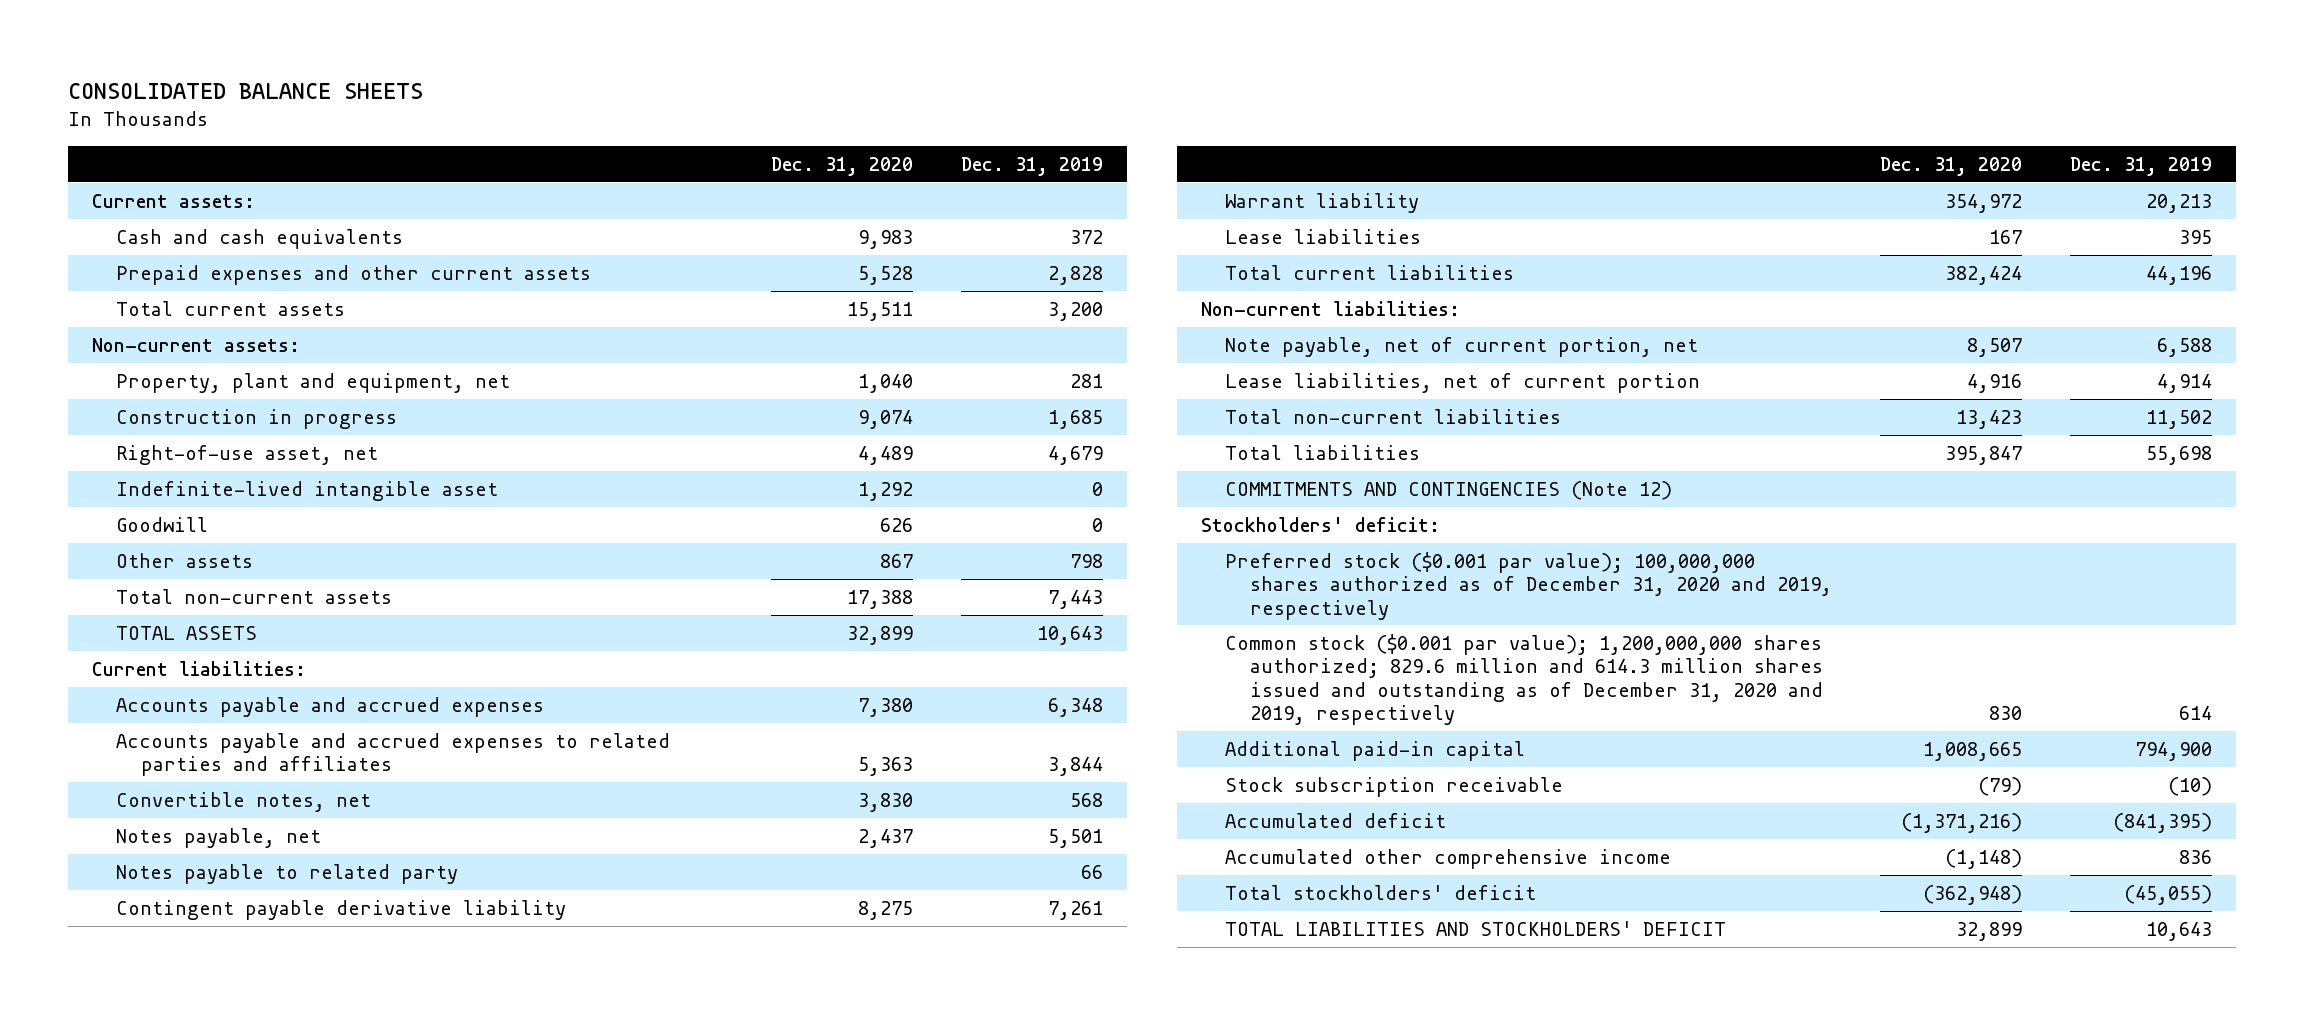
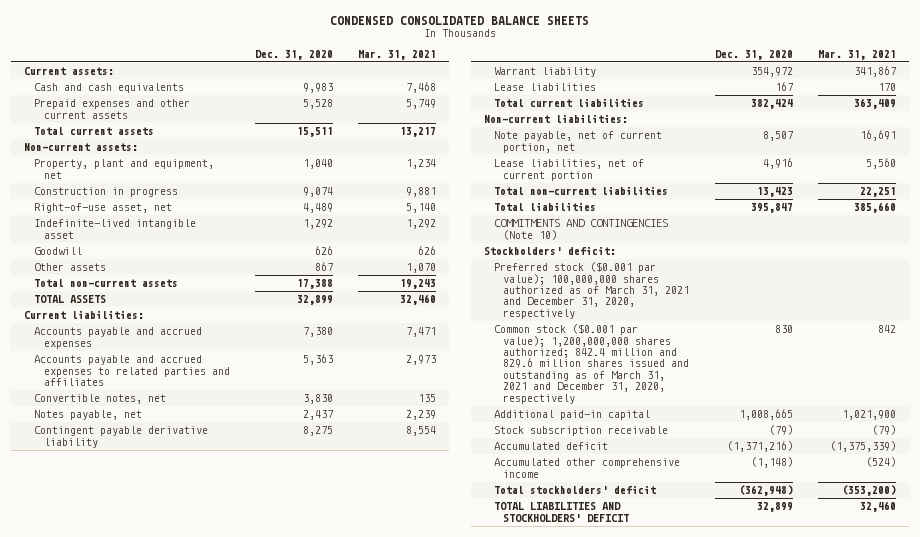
- CONSOLIDATED BALANCE SHEETS
+ CONDENSED CONSOLIDATED BALANCE SHEETS
- | Dec. 31, 2020 | Dec. 31, 2019
+ | Dec. 31, 2020 | Mar. 31, 2021
- Notes payable to related party | | 66
- COMMITMENTS AND CONTINGENCIES (Note 12)
+ COMMITMENTS AND CONTINGENCIES (Note 10)
- Preferred stock ($0.001 par value); 100,000,000 shares authorized as of December 31, 2020 and 2019, respectively
- Common stock ($0.001 par value); 1,200,000,000 shares authorized; 829.6 million and 614.3 million shares issued and outstanding as of December 31, 2020 and 2019, respectively | 830 | 614
+ Preferred stock ($0.001 par value); 100,000,000 shares authorized as of March 31, 2021 and December 31, 2020, respectively
+ Common stock ($0.001 par value); 1,200,000,000 shares authorized; 842.4 million and 829.6 million shares issued and outstanding as of March 31, 2021 and December 31, 2020, respectively | 830 | 842

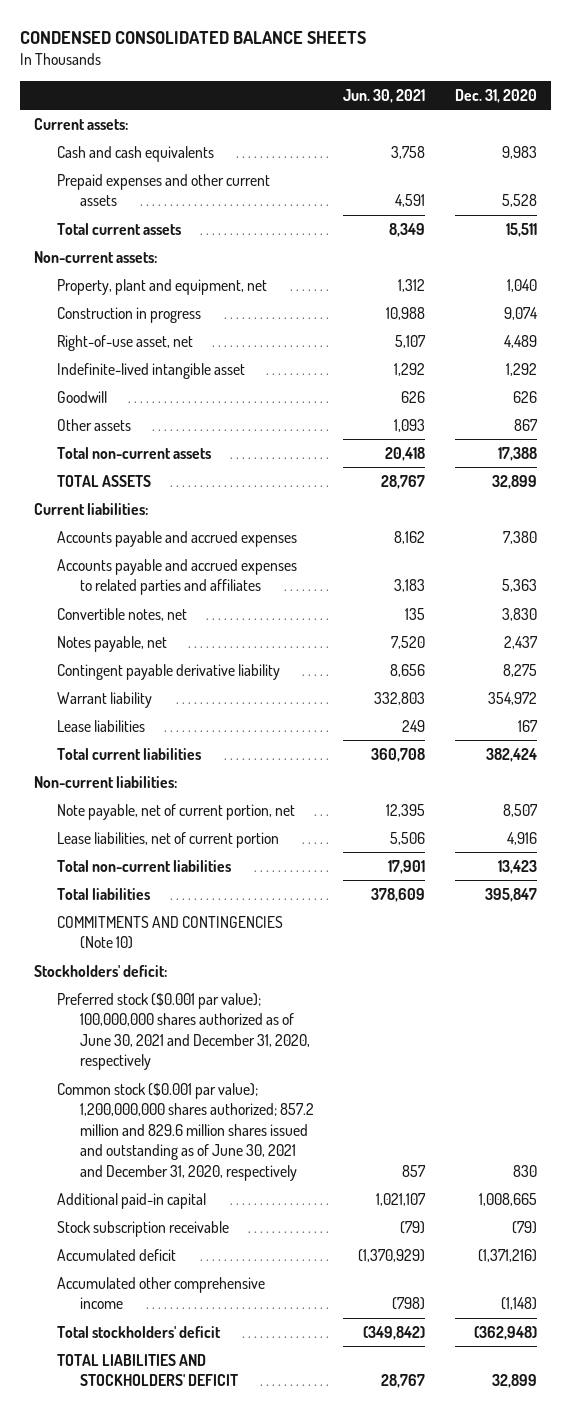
- | Dec. 31, 2020 | Mar. 31, 2021
+ | Jun. 30, 2021 | Dec. 31, 2020
- Preferred stock ($0.001 par value); 100,000,000 shares authorized as of March 31, 2021 and December 31, 2020, respectively
- Common stock ($0.001 par value); 1,200,000,000 shares authorized; 842.4 million and 829.6 million shares issued and outstanding as of March 31, 2021 and December 31, 2020, respectively | 830 | 842
+ Preferred stock ($0.001 par value); 100,000,000 shares authorized as of June 30, 2021 and December 31, 2020, respectively
+ Common stock ($0.001 par value); 1,200,000,000 shares authorized; 857.2 million and 829.6 million shares issued and outstanding as of June 30, 2021 and December 31, 2020, respectively | 857 | 830

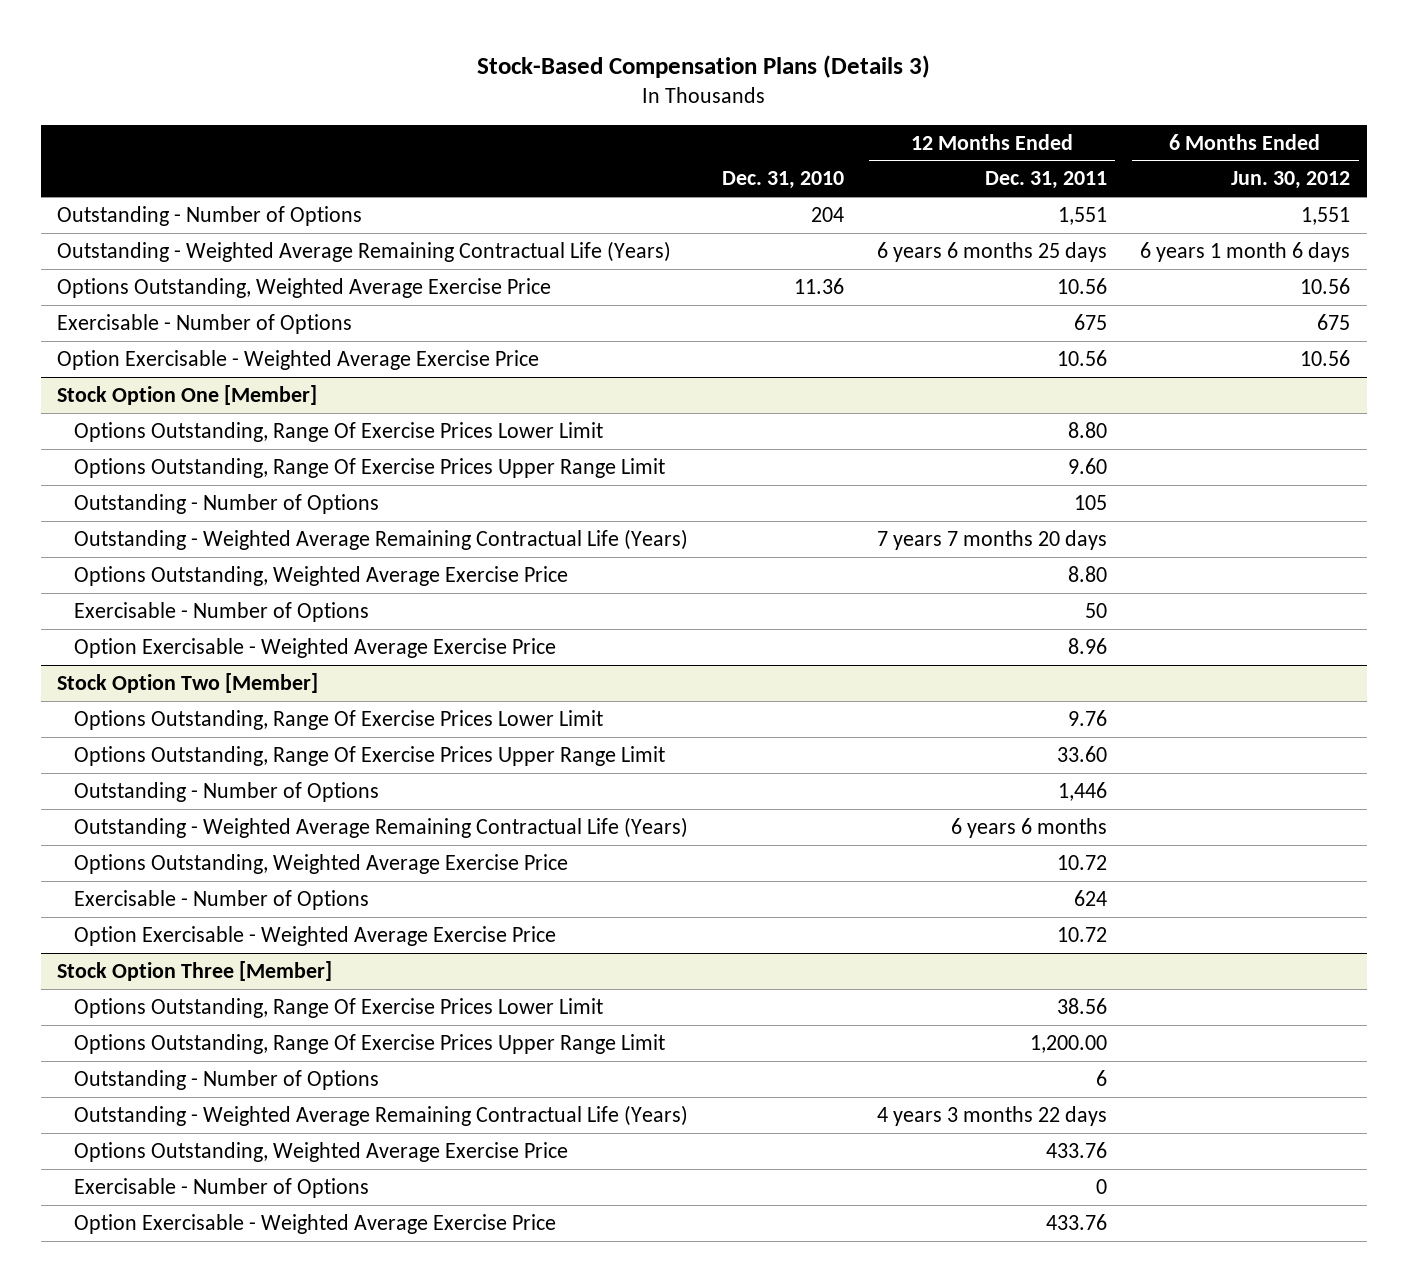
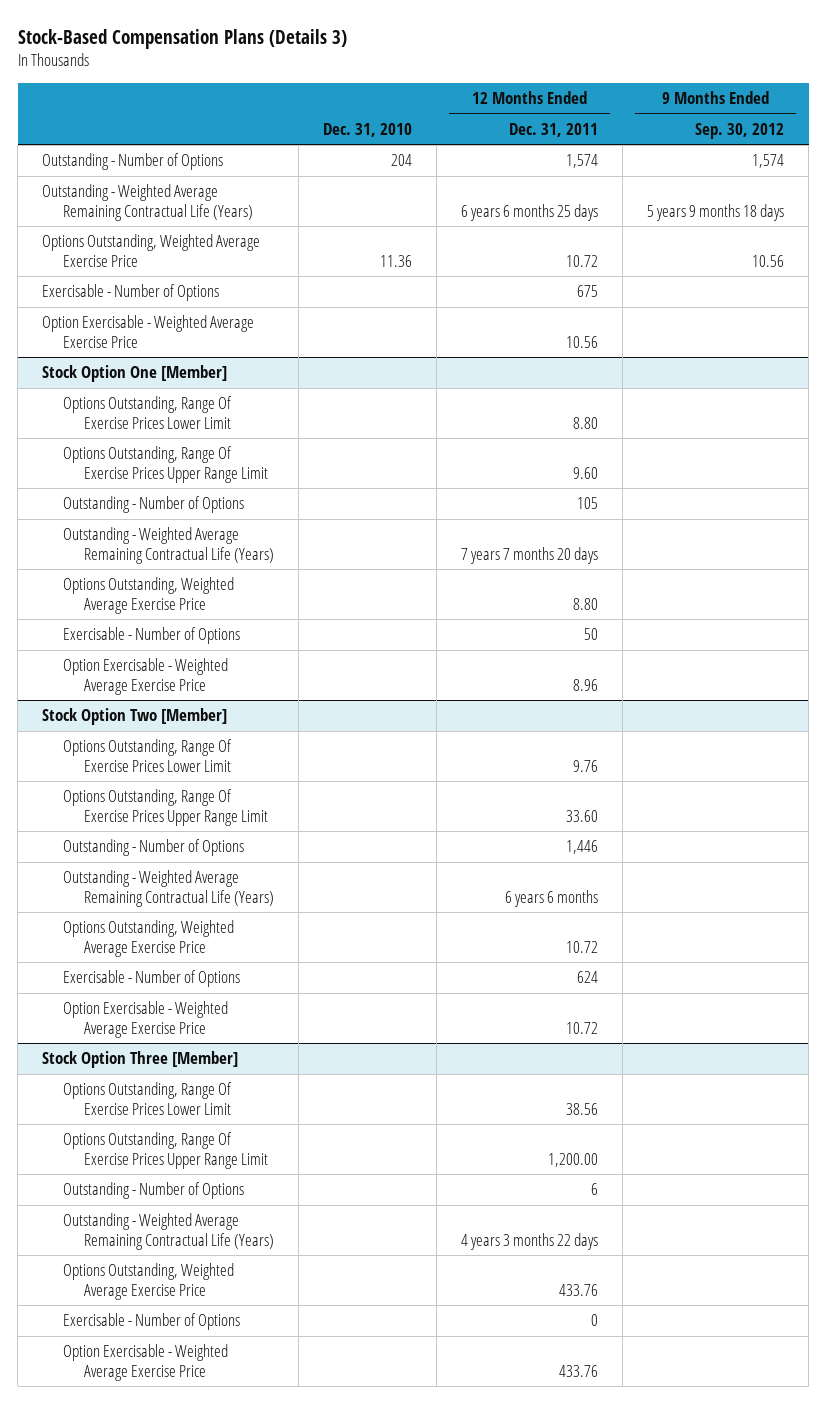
- | Dec. 31, 2010 | 12 Months Ended Dec. 31, 2011 | 6 Months Ended Jun. 30, 2012
+ | Dec. 31, 2010 | 12 Months Ended Dec. 31, 2011 | 9 Months Ended Sep. 30, 2012
- Outstanding - Number of Options | 204 | 1,551 | 1,551
+ Outstanding - Number of Options | 204 | 1,574 | 1,574
- Options Outstanding, Weighted Average Exercise Price | 11.36 | 10.56 | 10.56
+ Options Outstanding, Weighted Average Exercise Price | 11.36 | 10.72 | 10.56

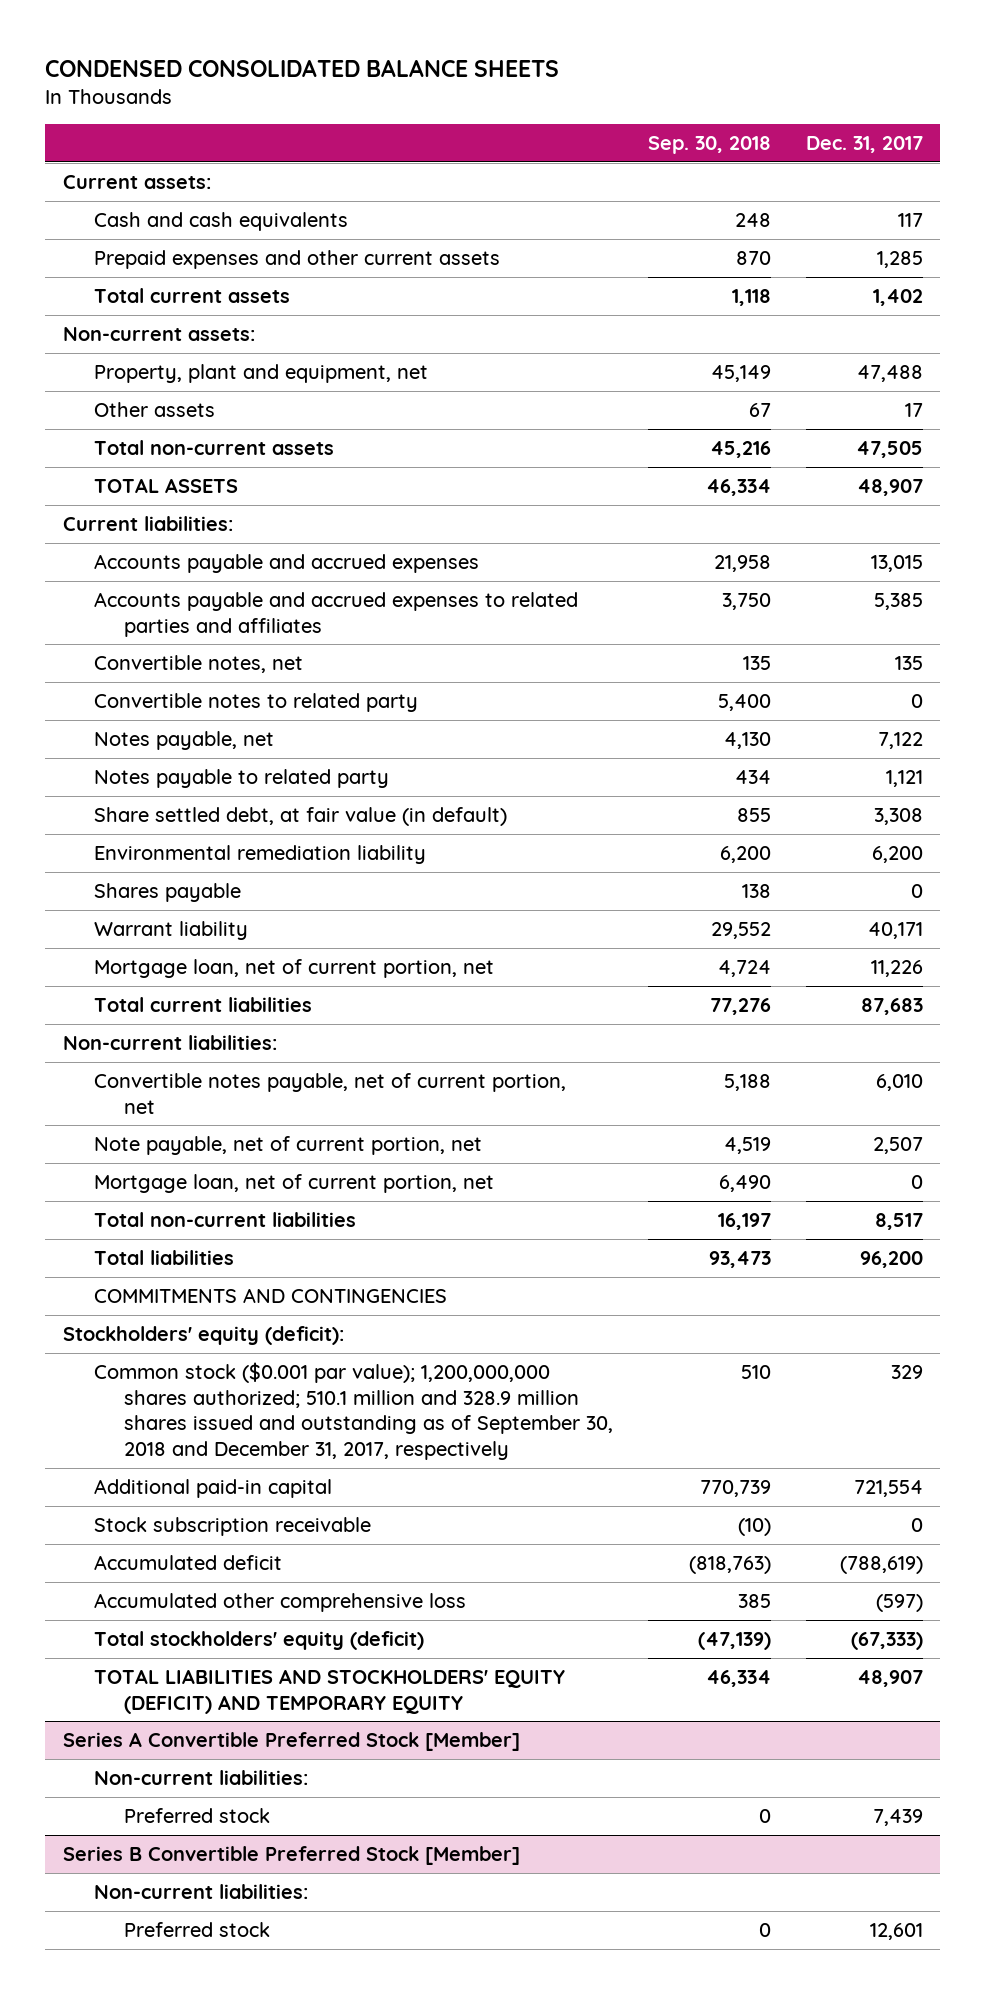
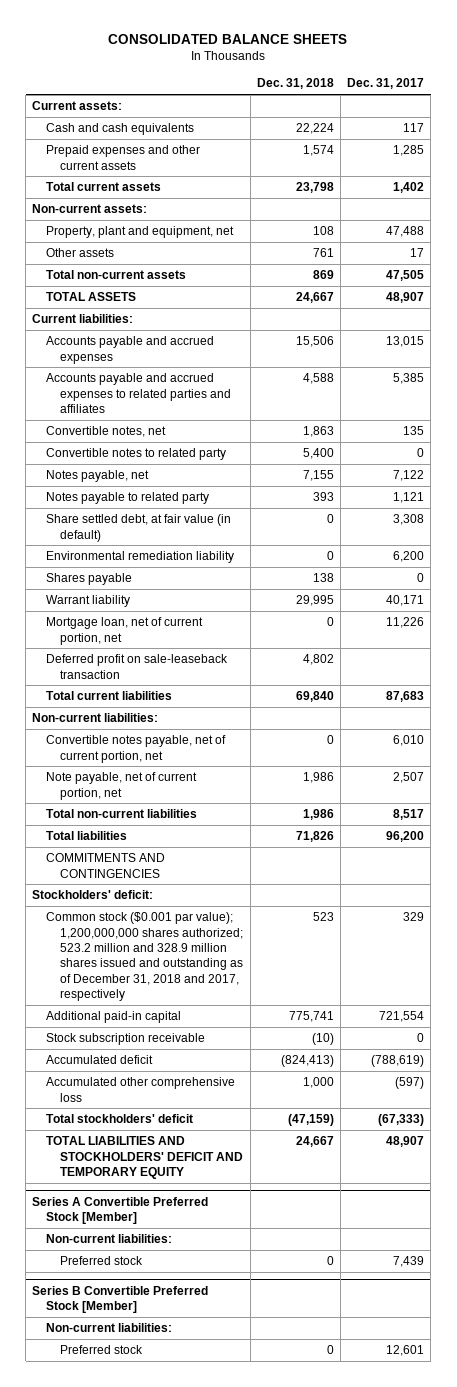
- CONDENSED CONSOLIDATED BALANCE SHEETS
+ CONSOLIDATED BALANCE SHEETS
- | Sep. 30, 2018 | Dec. 31, 2017
+ | Dec. 31, 2018 | Dec. 31, 2017
+ Deferred profit on sale-leaseback transaction | 4,802 |
- Mortgage loan, net of current portion, net | 6,490 | 0
- Stockholders' equity (deficit):
- Common stock ($0.001 par value); 1,200,000,000 shares authorized; 510.1 million and 328.9 million shares issued and outstanding as of September 30, 2018 and December 31, 2017, respectively | 510 | 329
+ Stockholders' deficit:
+ Common stock ($0.001 par value); 1,200,000,000 shares authorized; 523.2 million and 328.9 million shares issued and outstanding as of December 31, 2018 and 2017, respectively | 523 | 329
- Total stockholders' equity (deficit) | (47,139) | (67,333)
- TOTAL LIABILITIES AND STOCKHOLDERS' EQUITY (DEFICIT) AND TEMPORARY EQUITY | 46,334 | 48,907
+ Total stockholders' deficit | (47,159) | (67,333)
+ TOTAL LIABILITIES AND STOCKHOLDERS' DEFICIT AND TEMPORARY EQUITY | 24,667 | 48,907

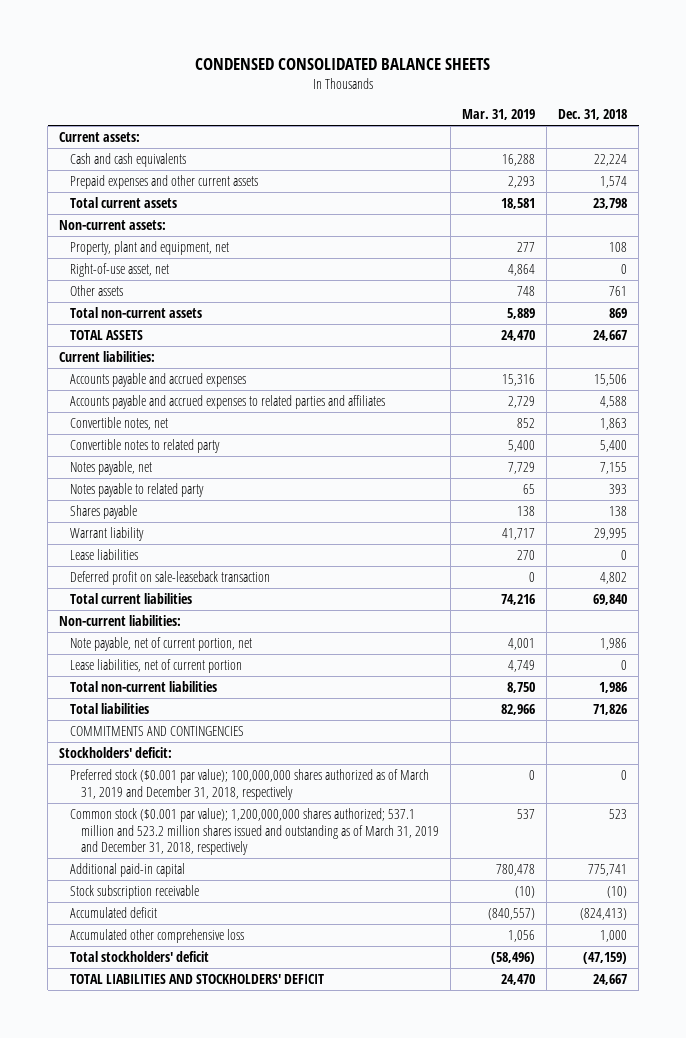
- CONSOLIDATED BALANCE SHEETS
+ CONDENSED CONSOLIDATED BALANCE SHEETS
- | Dec. 31, 2018 | Dec. 31, 2017
+ | Mar. 31, 2019 | Dec. 31, 2018
+ Right-of-use asset, net | 4,864 | 0
- Share settled debt, at fair value (in default) | 0 | 3,308
- Environmental remediation liability | 0 | 6,200
- Mortgage loan, net of current portion, net | 0 | 11,226
+ Lease liabilities | 270 | 0
- Convertible notes payable, net of current portion, net | 0 | 6,010
+ Lease liabilities, net of current portion | 4,749 | 0
- Common stock ($0.001 par value); 1,200,000,000 shares authorized; 523.2 million and 328.9 million shares issued and outstanding as of December 31, 2018 and 2017, respectively | 523 | 329
+ Preferred stock ($0.001 par value); 100,000,000 shares authorized as of March 31, 2019 and December 31, 2018, respectively | 0 | 0
+ Common stock ($0.001 par value); 1,200,000,000 shares authorized; 537.1 million and 523.2 million shares issued and outstanding as of March 31, 2019 and December 31, 2018, respectively | 537 | 523
- TOTAL LIABILITIES AND STOCKHOLDERS' DEFICIT AND TEMPORARY EQUITY | 24,667 | 48,907
- Series A Convertible Preferred Stock [Member]
- Non-current liabilities:
- Preferred stock | 0 | 7,439
- Series B Convertible Preferred Stock [Member]
- Non-current liabilities:
- Preferred stock | 0 | 12,601
+ TOTAL LIABILITIES AND STOCKHOLDERS' DEFICIT | 24,470 | 24,667

